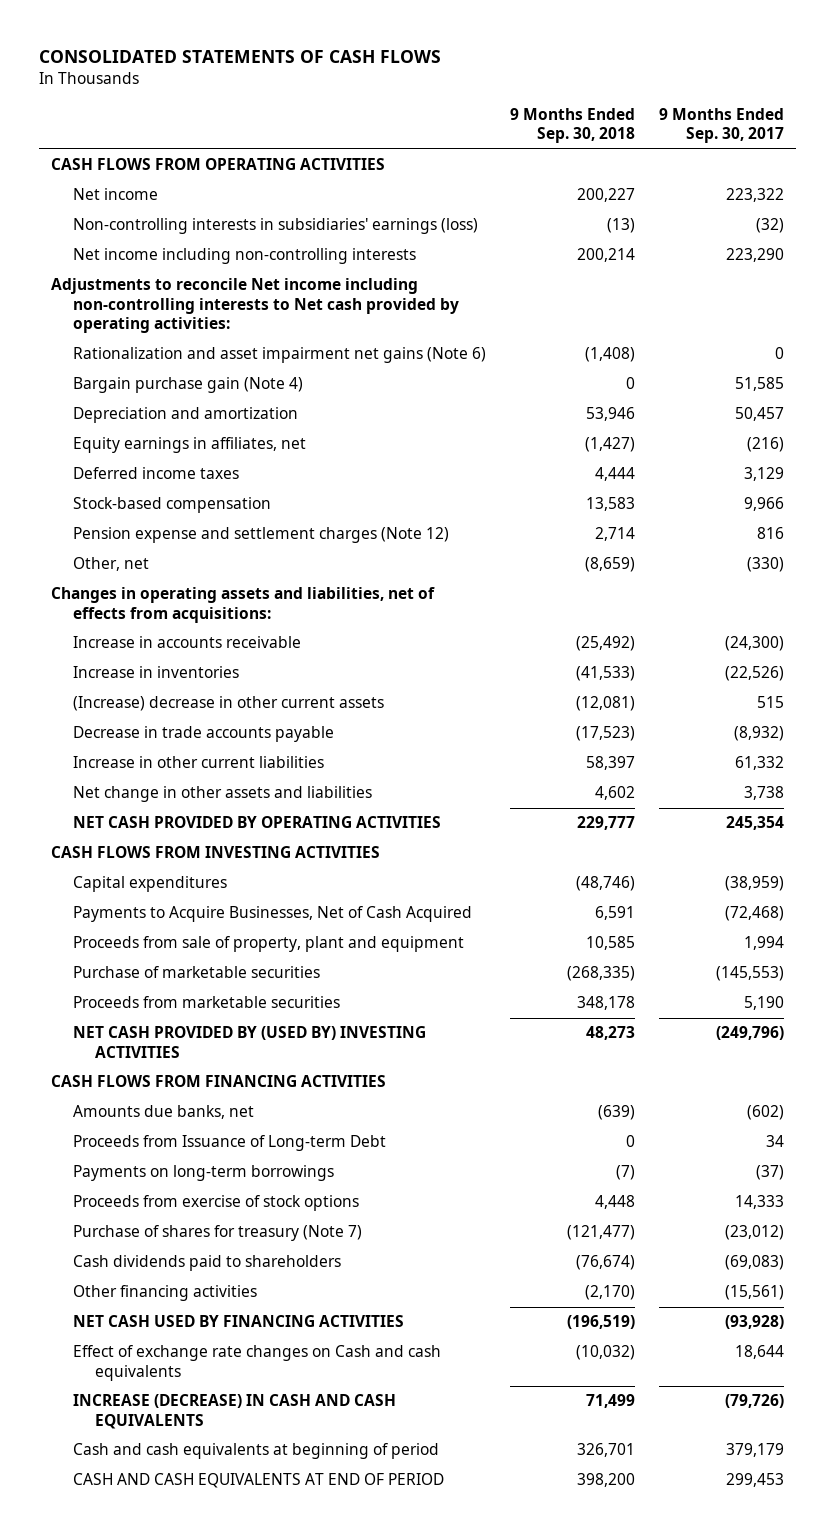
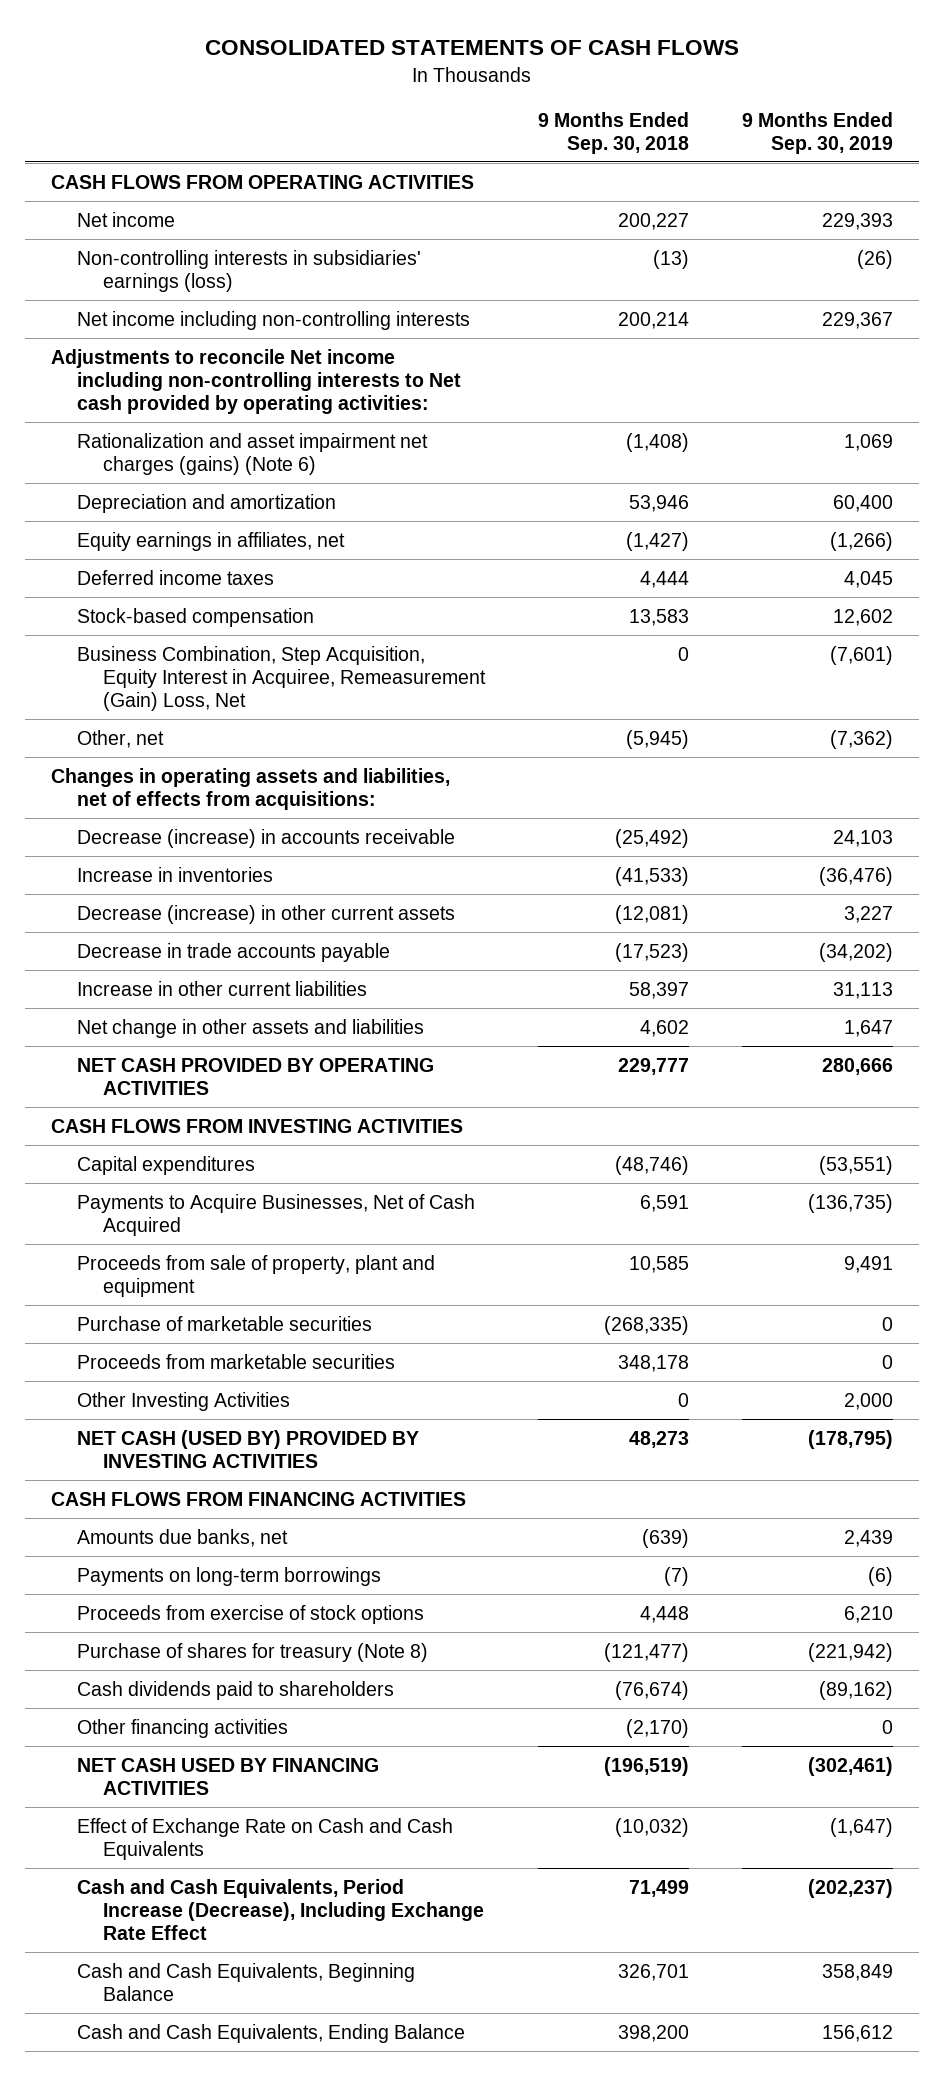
- | 9 Months Ended Sep. 30, 2018 | 9 Months Ended Sep. 30, 2017
+ | 9 Months Ended Sep. 30, 2018 | 9 Months Ended Sep. 30, 2019
- Rationalization and asset impairment net gains (Note 6) | (1,408) | 0
- Bargain purchase gain (Note 4) | 0 | 51,585
+ Rationalization and asset impairment net charges (gains) (Note 6) | (1,408) | 1,069
- Pension expense and settlement charges (Note 12) | 2,714 | 816
- Other, net | (8,659) | (330)
+ Business Combination, Step Acquisition, Equity Interest in Acquiree, Remeasurement (Gain) Loss, Net | 0 | (7,601)
+ Other, net | (5,945) | (7,362)
- Increase in accounts receivable | (25,492) | (24,300)
+ Decrease (increase) in accounts receivable | (25,492) | 24,103
- (Increase) decrease in other current assets | (12,081) | 515
+ Decrease (increase) in other current assets | (12,081) | 3,227
- NET CASH PROVIDED BY (USED BY) INVESTING ACTIVITIES | 48,273 | (249,796)
+ Other Investing Activities | 0 | 2,000
+ NET CASH (USED BY) PROVIDED BY INVESTING ACTIVITIES | 48,273 | (178,795)
- Proceeds from Issuance of Long-term Debt | 0 | 34
- Purchase of shares for treasury (Note 7) | (121,477) | (23,012)
+ Purchase of shares for treasury (Note 8) | (121,477) | (221,942)
- Effect of exchange rate changes on Cash and cash equivalents | (10,032) | 18,644
- INCREASE (DECREASE) IN CASH AND CASH EQUIVALENTS | 71,499 | (79,726)
- Cash and cash equivalents at beginning of period | 326,701 | 379,179
- CASH AND CASH EQUIVALENTS AT END OF PERIOD | 398,200 | 299,453
+ Effect of Exchange Rate on Cash and Cash Equivalents | (10,032) | (1,647)
+ Cash and Cash Equivalents, Period Increase (Decrease), Including Exchange Rate Effect | 71,499 | (202,237)
+ Cash and Cash Equivalents, Beginning Balance | 326,701 | 358,849
+ Cash and Cash Equivalents, Ending Balance | 398,200 | 156,612

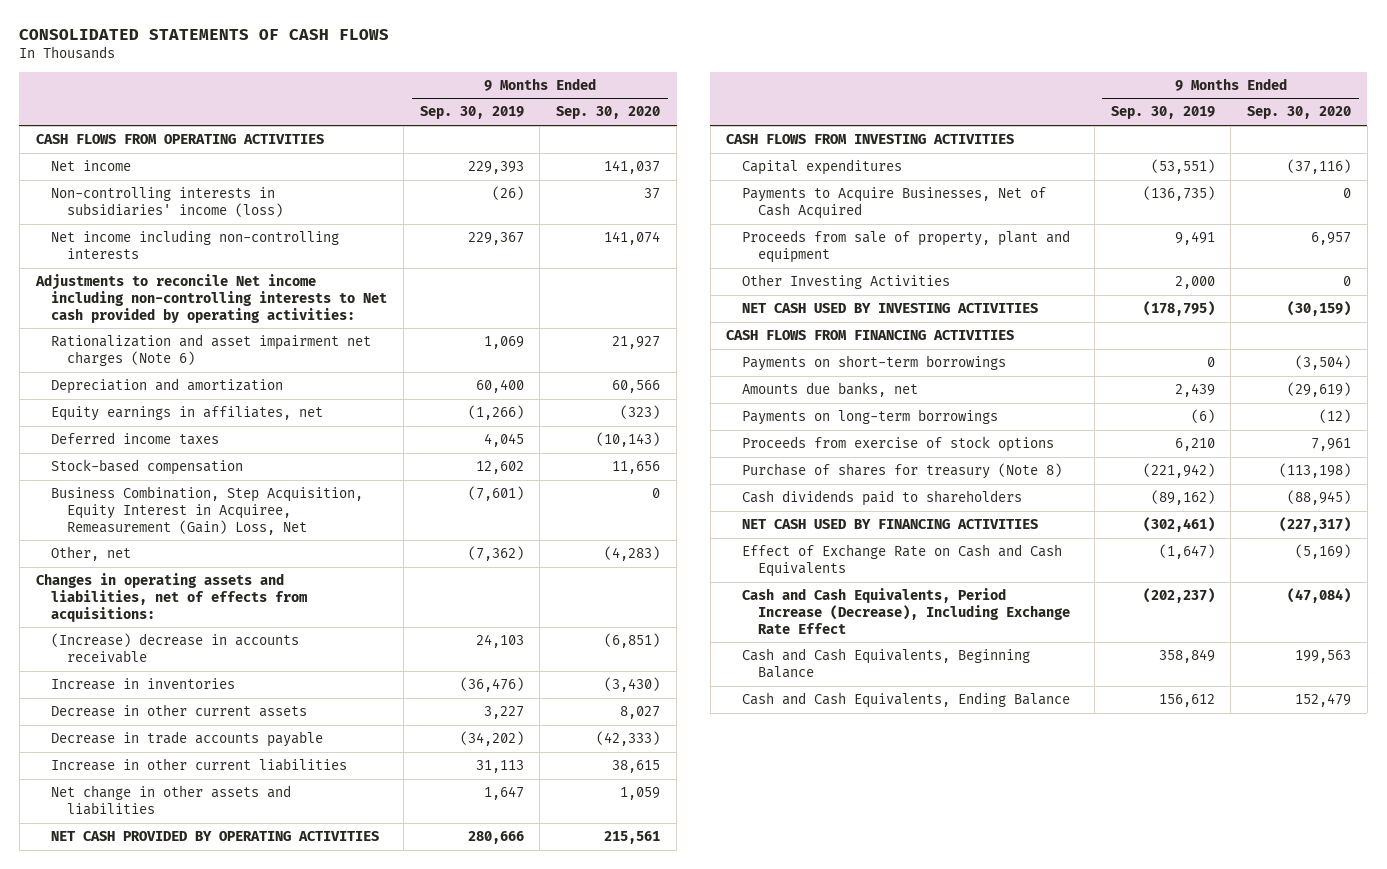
- | 9 Months Ended Sep. 30, 2018 | 9 Months Ended Sep. 30, 2019
+ | 9 Months Ended Sep. 30, 2019 | 9 Months Ended Sep. 30, 2020
- Non-controlling interests in subsidiaries' earnings (loss) | (13) | (26)
+ Non-controlling interests in subsidiaries' income (loss) | (26) | 37
- Rationalization and asset impairment net charges (gains) (Note 6) | (1,408) | 1,069
+ Rationalization and asset impairment net charges (Note 6) | 1,069 | 21,927
- Decrease (increase) in accounts receivable | (25,492) | 24,103
+ (Increase) decrease in accounts receivable | 24,103 | (6,851)
- Decrease (increase) in other current assets | (12,081) | 3,227
+ Decrease in other current assets | 3,227 | 8,027
- Purchase of marketable securities | (268,335) | 0
- Proceeds from marketable securities | 348,178 | 0
- NET CASH (USED BY) PROVIDED BY INVESTING ACTIVITIES | 48,273 | (178,795)
+ NET CASH USED BY INVESTING ACTIVITIES | (178,795) | (30,159)
+ Payments on short-term borrowings | 0 | (3,504)
- Other financing activities | (2,170) | 0

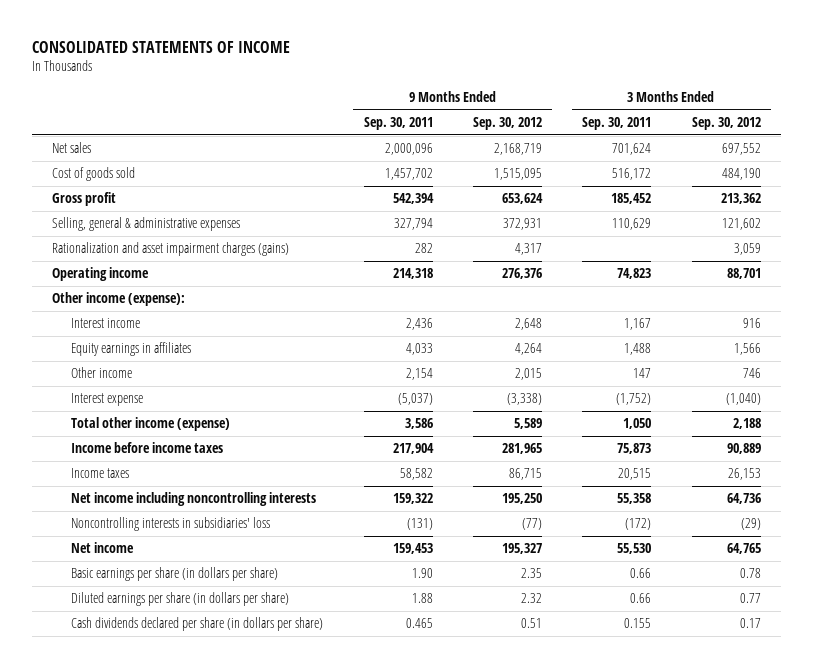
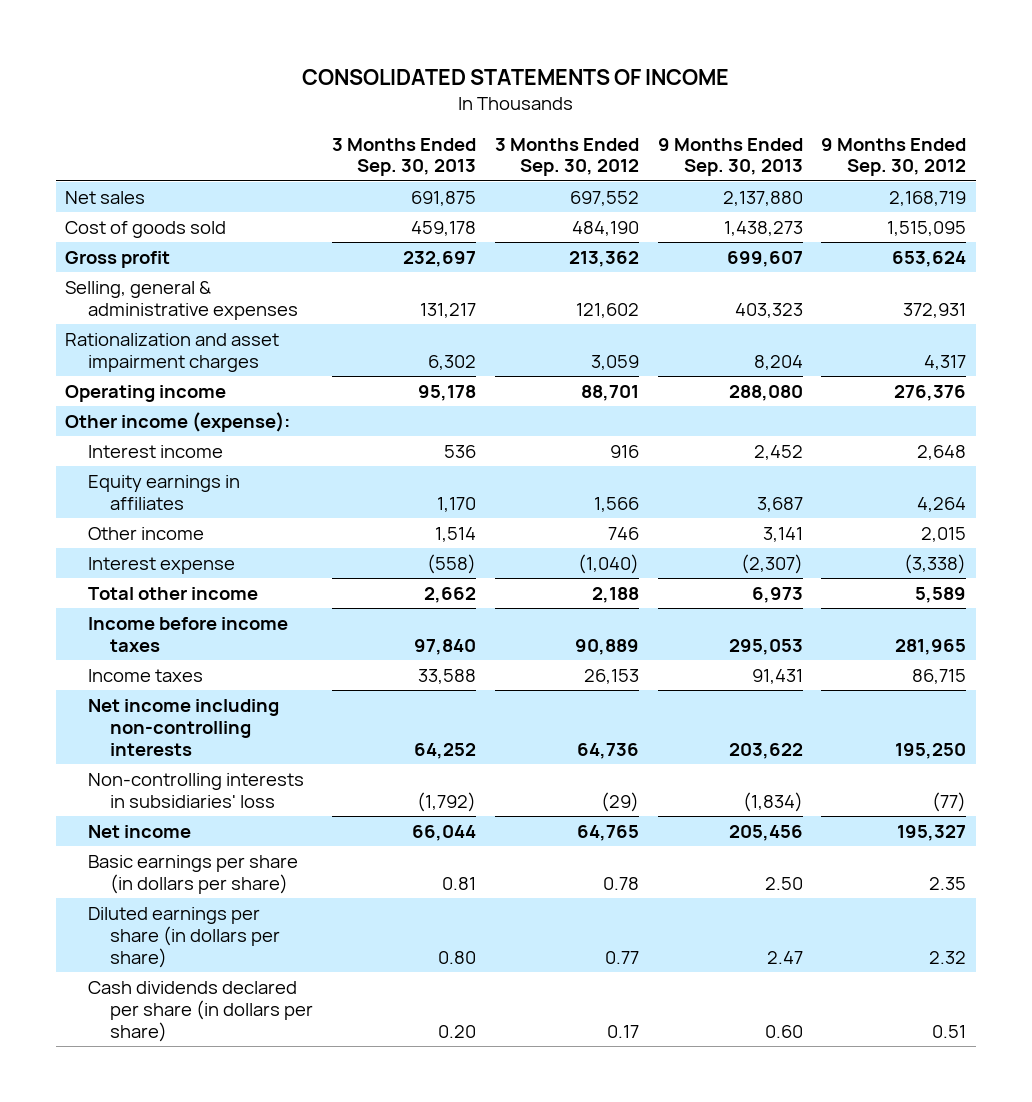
- | 9 Months Ended Sep. 30, 2011 | 9 Months Ended Sep. 30, 2012 | 3 Months Ended Sep. 30, 2011 | 3 Months Ended Sep. 30, 2012
+ | 3 Months Ended Sep. 30, 2013 | 3 Months Ended Sep. 30, 2012 | 9 Months Ended Sep. 30, 2013 | 9 Months Ended Sep. 30, 2012
- Rationalization and asset impairment charges (gains) | 282 | 4,317 | | 3,059
+ Rationalization and asset impairment charges | 6,302 | 3,059 | 8,204 | 4,317
- Total other income (expense) | 3,586 | 5,589 | 1,050 | 2,188
+ Total other income | 2,662 | 2,188 | 6,973 | 5,589
- Net income including noncontrolling interests | 159,322 | 195,250 | 55,358 | 64,736
- Noncontrolling interests in subsidiaries' loss | (131) | (77) | (172) | (29)
+ Net income including non-controlling interests | 64,252 | 64,736 | 203,622 | 195,250
+ Non-controlling interests in subsidiaries' loss | (1,792) | (29) | (1,834) | (77)

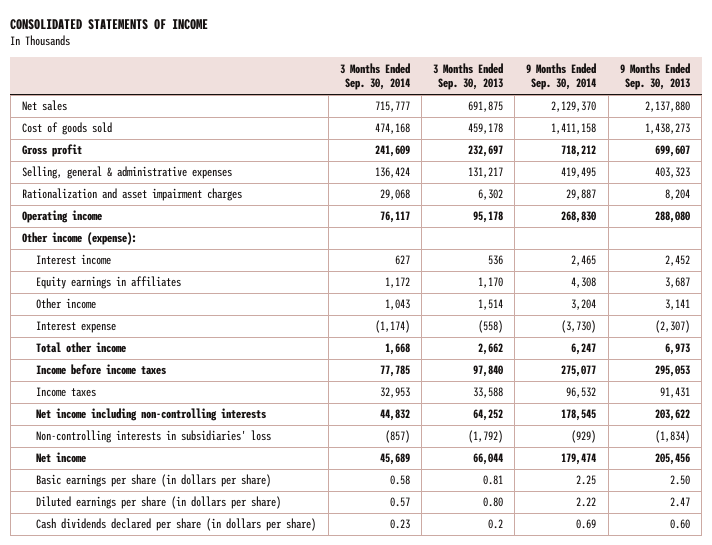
- | 3 Months Ended Sep. 30, 2013 | 3 Months Ended Sep. 30, 2012 | 9 Months Ended Sep. 30, 2013 | 9 Months Ended Sep. 30, 2012
+ | 3 Months Ended Sep. 30, 2014 | 3 Months Ended Sep. 30, 2013 | 9 Months Ended Sep. 30, 2014 | 9 Months Ended Sep. 30, 2013
- Cash dividends declared per share (in dollars per share) | 0.20 | 0.17 | 0.60 | 0.51
+ Cash dividends declared per share (in dollars per share) | 0.23 | 0.2 | 0.69 | 0.60

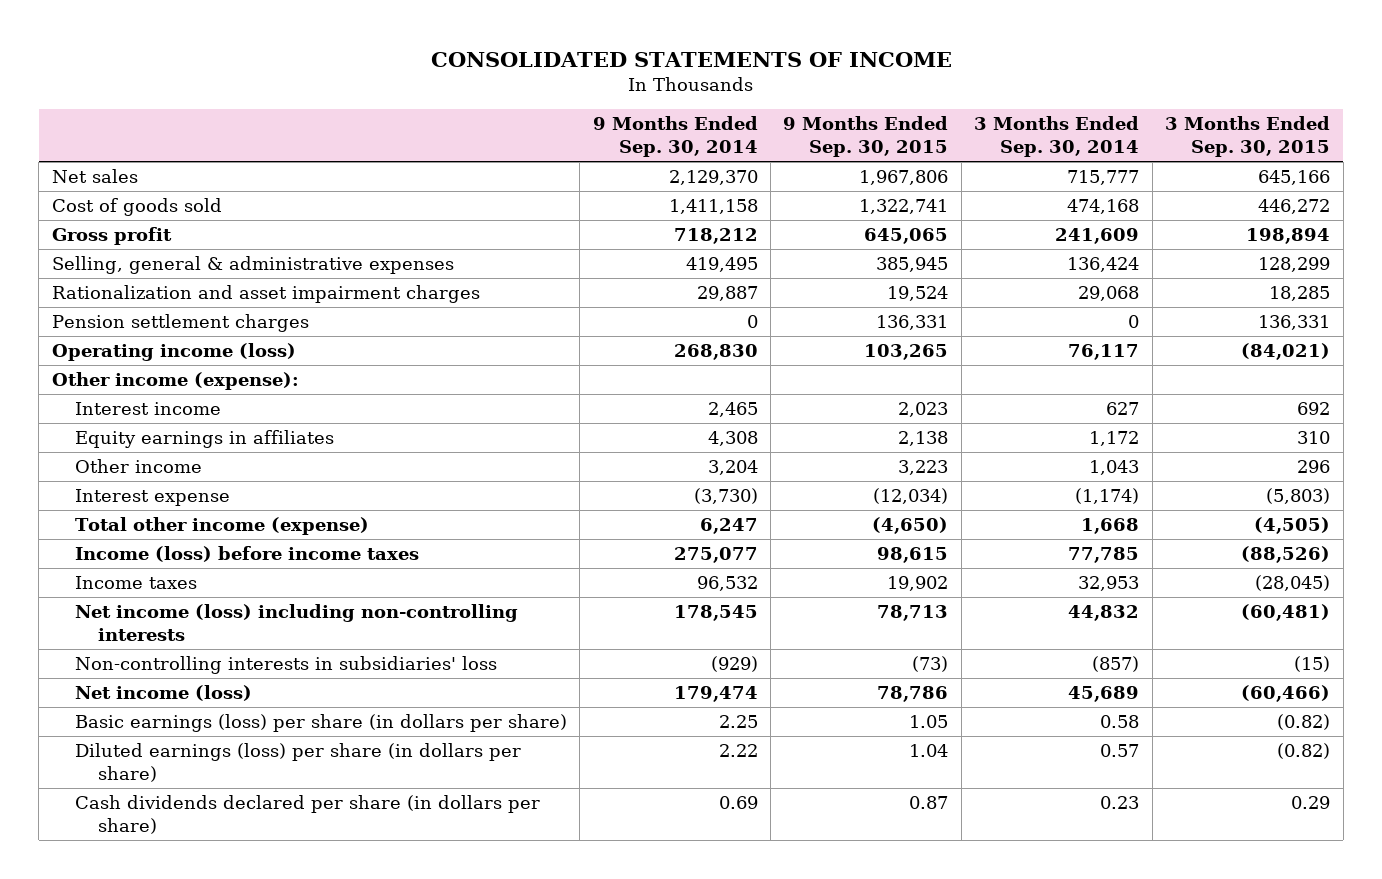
- | 3 Months Ended Sep. 30, 2014 | 3 Months Ended Sep. 30, 2013 | 9 Months Ended Sep. 30, 2014 | 9 Months Ended Sep. 30, 2013
+ | 9 Months Ended Sep. 30, 2014 | 9 Months Ended Sep. 30, 2015 | 3 Months Ended Sep. 30, 2014 | 3 Months Ended Sep. 30, 2015
- Operating income | 76,117 | 95,178 | 268,830 | 288,080
+ Pension settlement charges | 0 | 136,331 | 0 | 136,331
+ Operating income (loss) | 268,830 | 103,265 | 76,117 | (84,021)
- Total other income | 1,668 | 2,662 | 6,247 | 6,973
- Income before income taxes | 77,785 | 97,840 | 275,077 | 295,053
+ Total other income (expense) | 6,247 | (4,650) | 1,668 | (4,505)
+ Income (loss) before income taxes | 275,077 | 98,615 | 77,785 | (88,526)
- Net income including non-controlling interests | 44,832 | 64,252 | 178,545 | 203,622
+ Net income (loss) including non-controlling interests | 178,545 | 78,713 | 44,832 | (60,481)
- Net income | 45,689 | 66,044 | 179,474 | 205,456
- Basic earnings per share (in dollars per share) | 0.58 | 0.81 | 2.25 | 2.50
- Diluted earnings per share (in dollars per share) | 0.57 | 0.80 | 2.22 | 2.47
+ Net income (loss) | 179,474 | 78,786 | 45,689 | (60,466)
+ Basic earnings (loss) per share (in dollars per share) | 2.25 | 1.05 | 0.58 | (0.82)
+ Diluted earnings (loss) per share (in dollars per share) | 2.22 | 1.04 | 0.57 | (0.82)

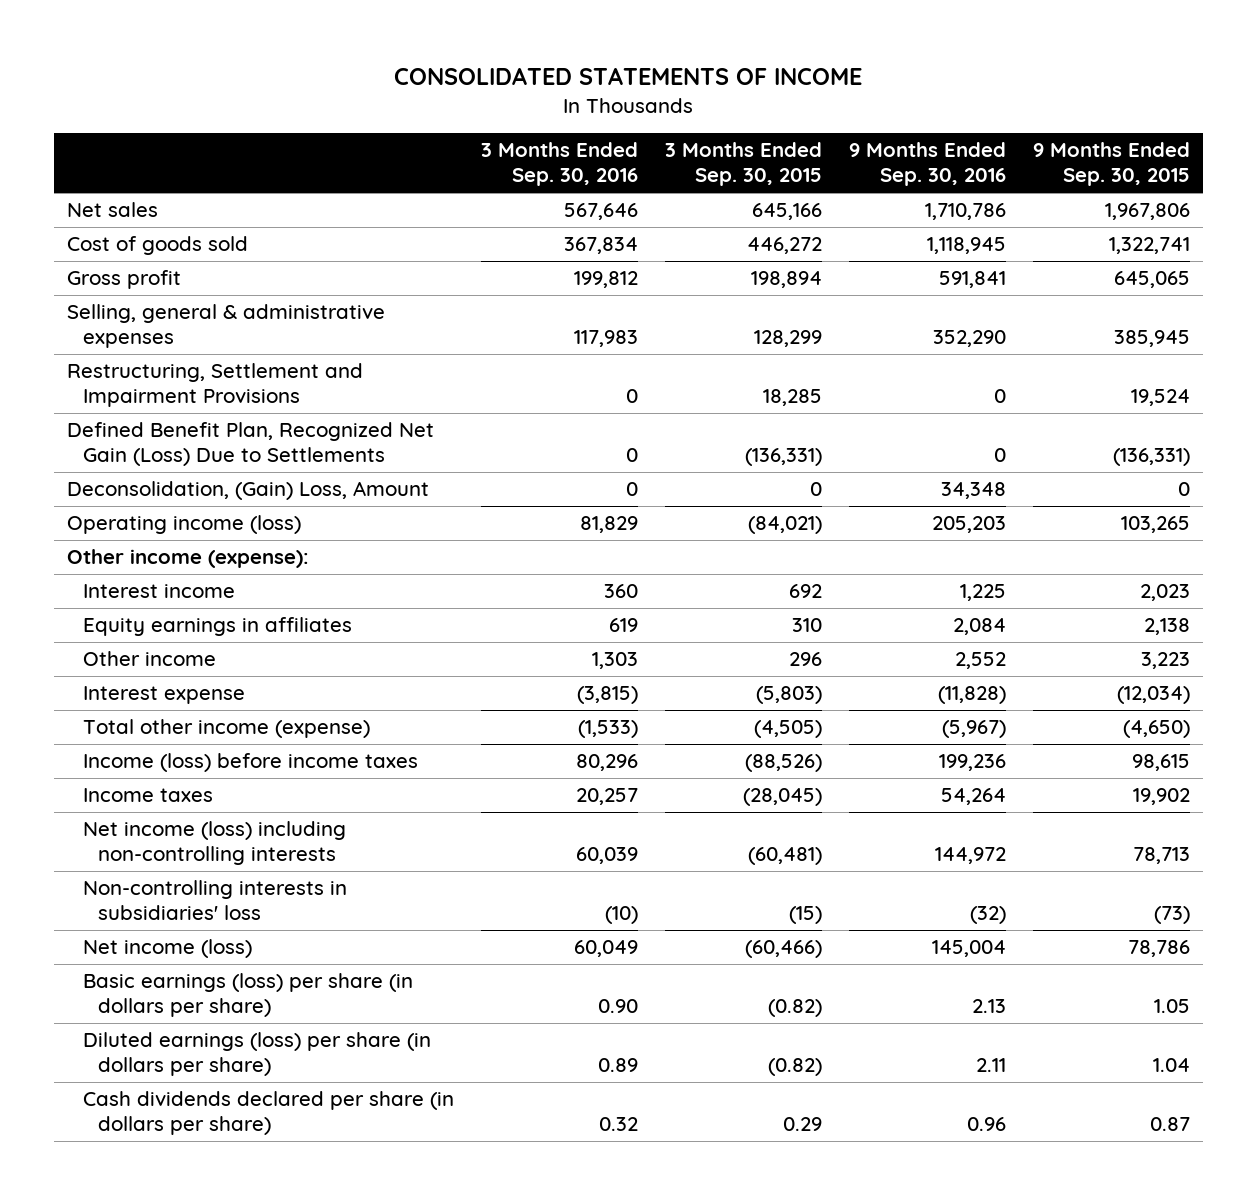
- | 9 Months Ended Sep. 30, 2014 | 9 Months Ended Sep. 30, 2015 | 3 Months Ended Sep. 30, 2014 | 3 Months Ended Sep. 30, 2015
+ | 3 Months Ended Sep. 30, 2016 | 3 Months Ended Sep. 30, 2015 | 9 Months Ended Sep. 30, 2016 | 9 Months Ended Sep. 30, 2015
- Rationalization and asset impairment charges | 29,887 | 19,524 | 29,068 | 18,285
- Pension settlement charges | 0 | 136,331 | 0 | 136,331
+ Restructuring, Settlement and Impairment Provisions | 0 | 18,285 | 0 | 19,524
+ Defined Benefit Plan, Recognized Net Gain (Loss) Due to Settlements | 0 | (136,331) | 0 | (136,331)
+ Deconsolidation, (Gain) Loss, Amount | 0 | 0 | 34,348 | 0

